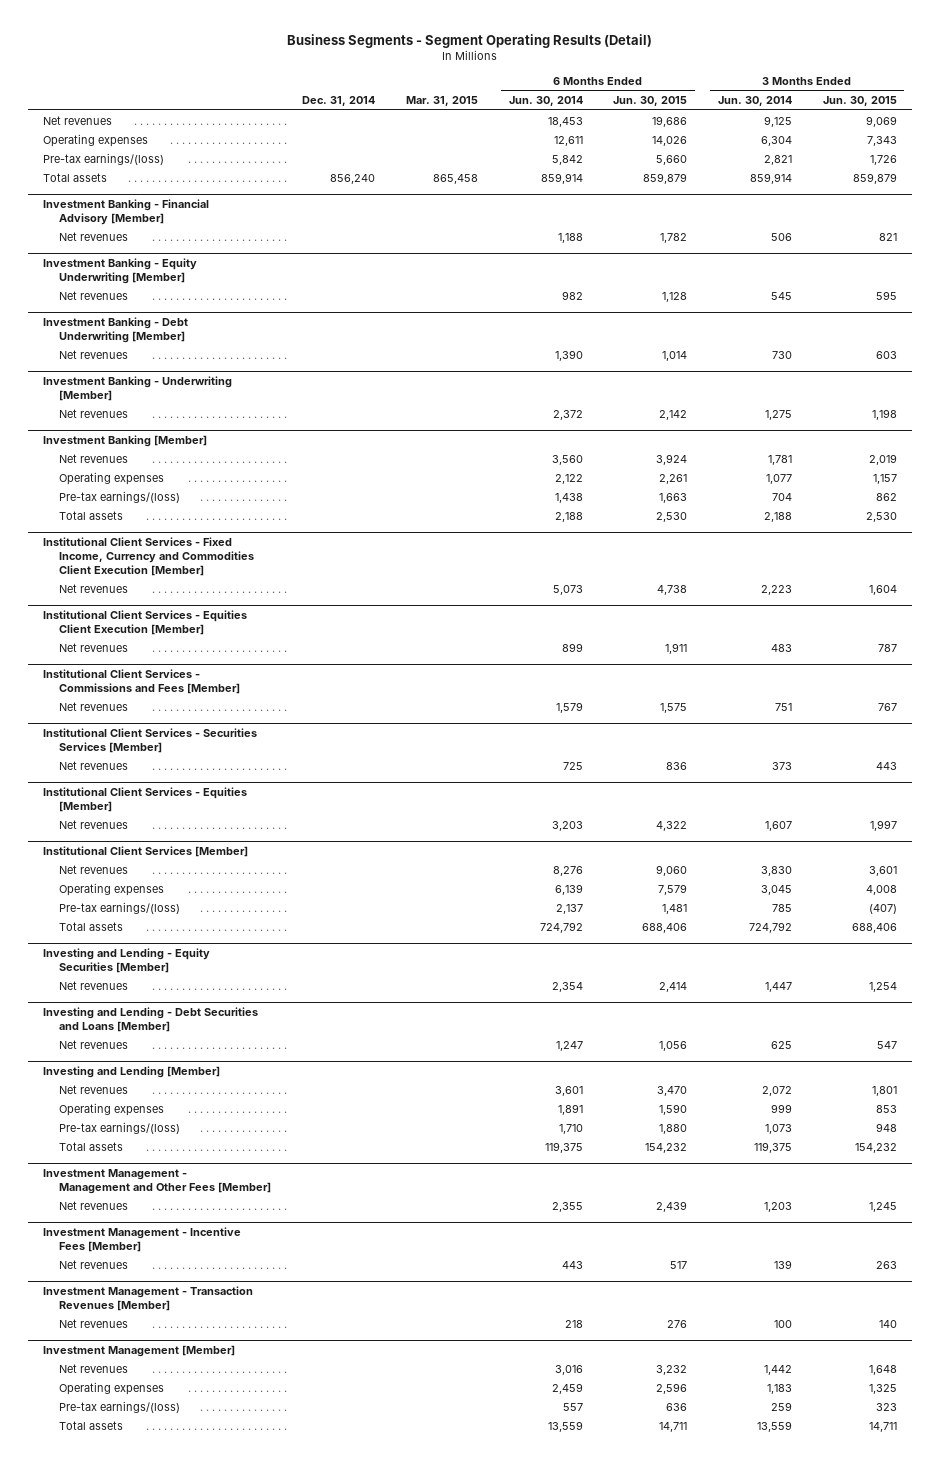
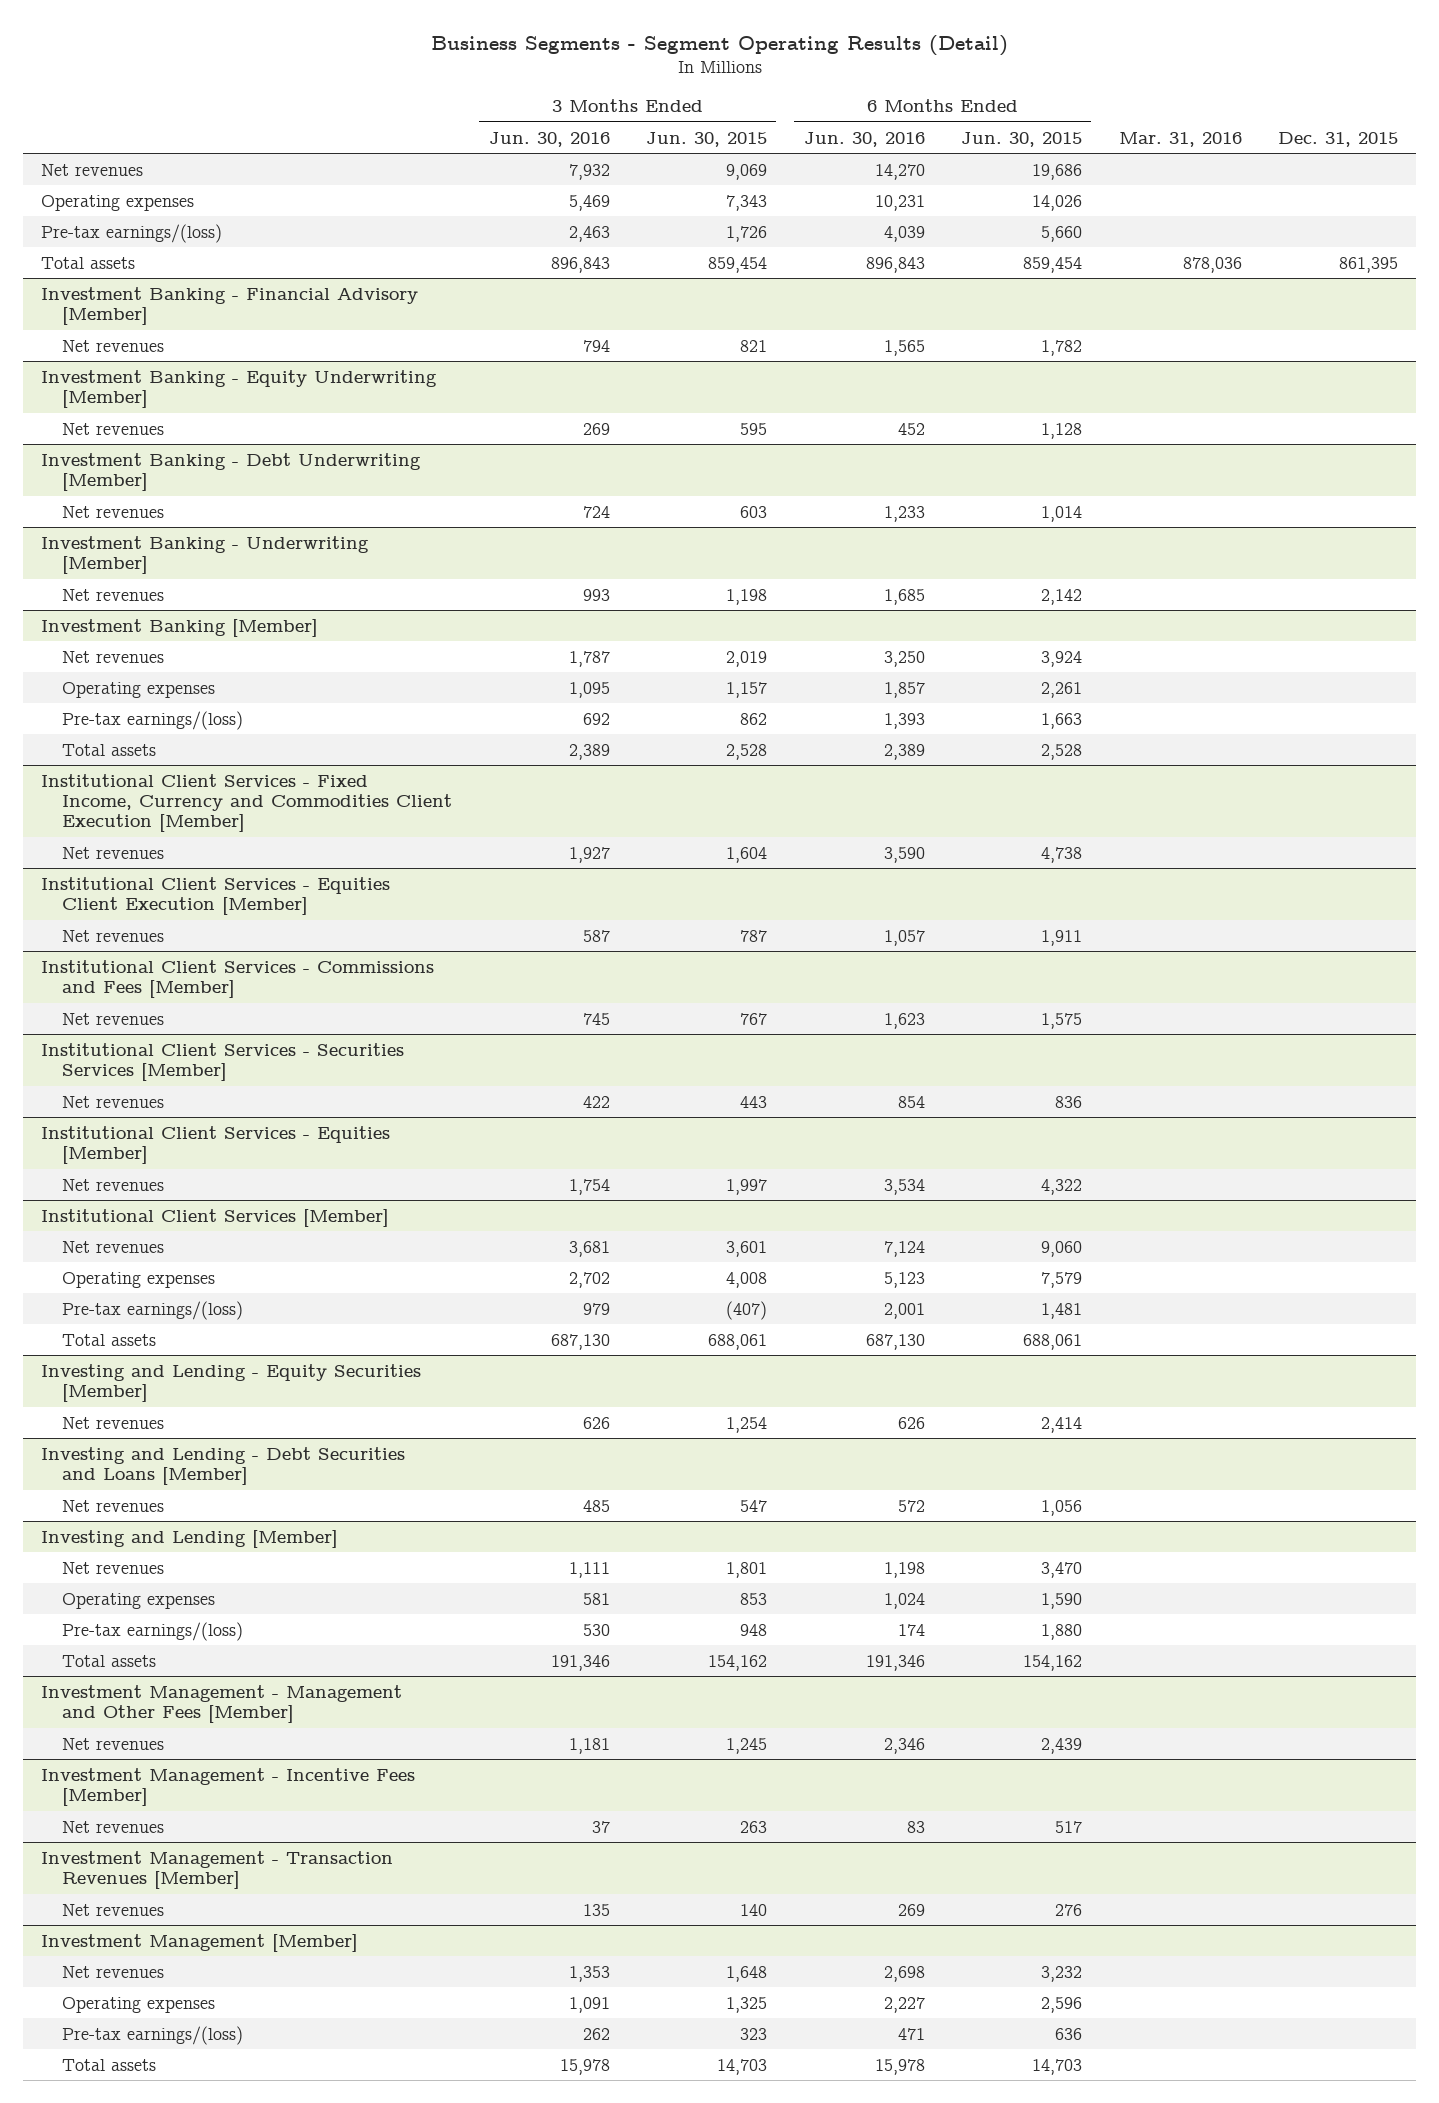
- | Dec. 31, 2014 | Mar. 31, 2015 | 6 Months Ended Jun. 30, 2014 | 6 Months Ended Jun. 30, 2015 | 3 Months Ended Jun. 30, 2014 | 3 Months Ended Jun. 30, 2015
+ | 3 Months Ended Jun. 30, 2016 | 3 Months Ended Jun. 30, 2015 | 6 Months Ended Jun. 30, 2016 | 6 Months Ended Jun. 30, 2015 | Mar. 31, 2016 | Dec. 31, 2015
- Total assets | 856,240 | 865,458 | 859,914 | 859,879 | 859,914 | 859,879
+ Total assets | 896,843 | 859,454 | 896,843 | 859,454 | 878,036 | 861,395
@ Investment Banking [Member]
- Total assets | | | 2,188 | 2,530 | 2,188 | 2,530
+ Total assets | 2,389 | 2,528 | 2,389 | 2,528 | |
@ Institutional Client Services [Member]
- Total assets | | | 724,792 | 688,406 | 724,792 | 688,406
+ Total assets | 687,130 | 688,061 | 687,130 | 688,061 | |
@ Investing and Lending [Member]
- Total assets | | | 119,375 | 154,232 | 119,375 | 154,232
+ Total assets | 191,346 | 154,162 | 191,346 | 154,162 | |
@ Investment Management [Member]
- Total assets | | | 13,559 | 14,711 | 13,559 | 14,711
+ Total assets | 15,978 | 14,703 | 15,978 | 14,703 | |

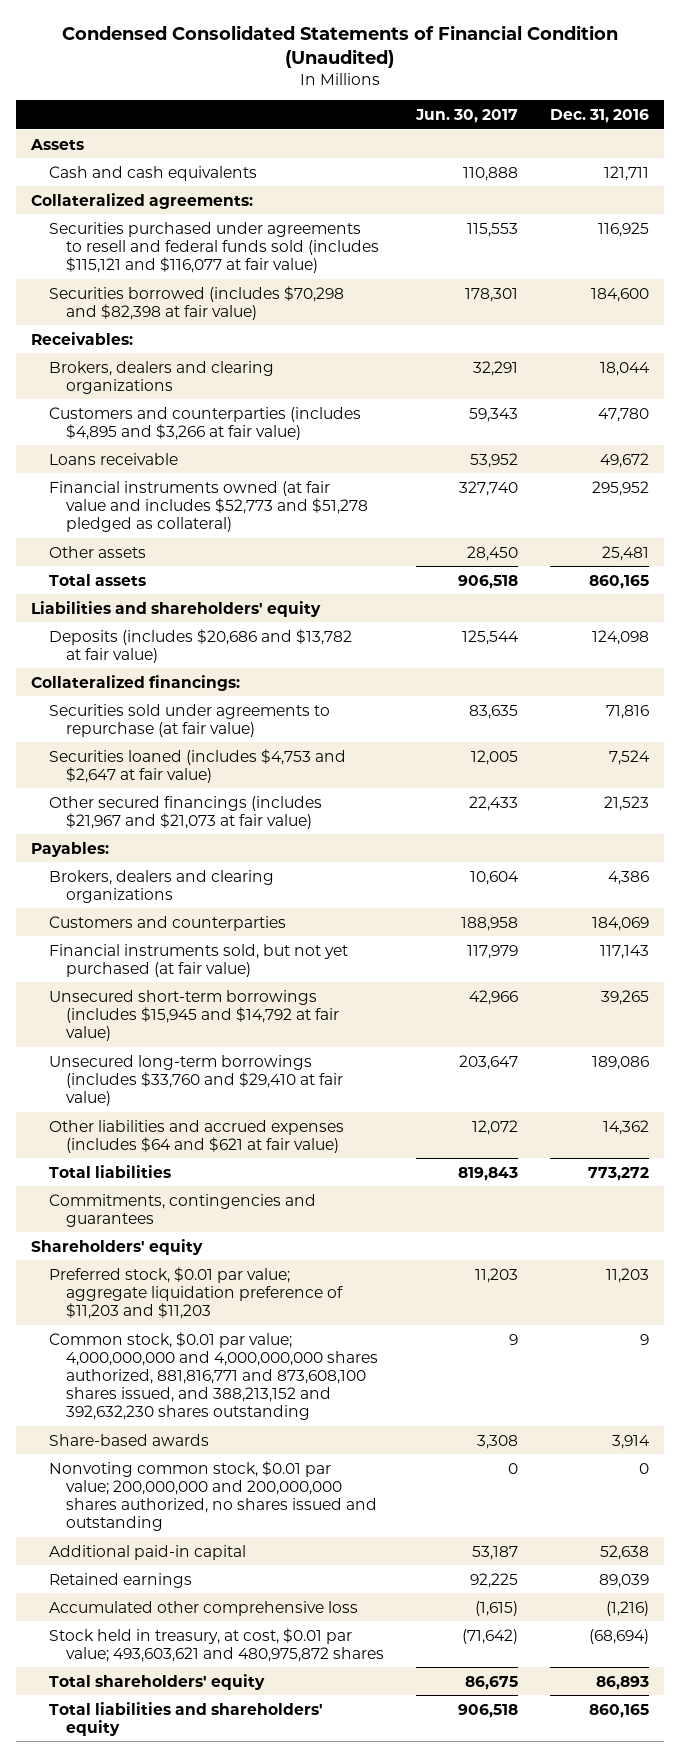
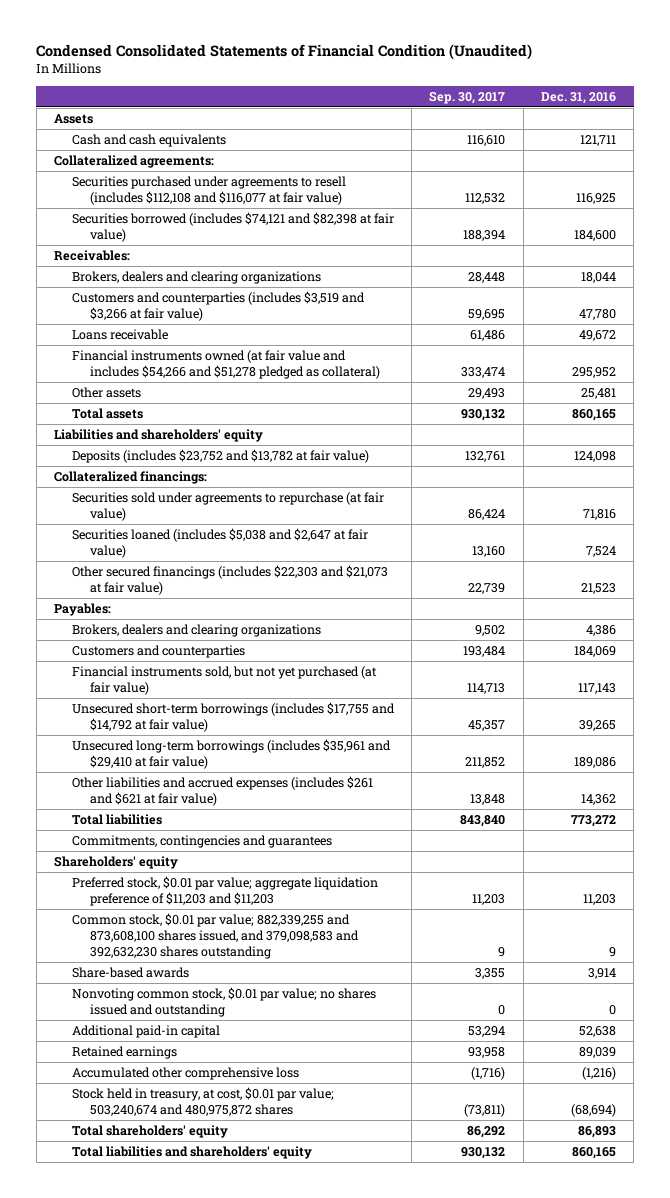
- | Jun. 30, 2017 | Dec. 31, 2016
+ | Sep. 30, 2017 | Dec. 31, 2016
- Securities purchased under agreements to resell and federal funds sold (includes $115,121 and $116,077 at fair value) | 115,553 | 116,925
- Securities borrowed (includes $70,298 and $82,398 at fair value) | 178,301 | 184,600
+ Securities purchased under agreements to resell (includes $112,108 and $116,077 at fair value) | 112,532 | 116,925
+ Securities borrowed (includes $74,121 and $82,398 at fair value) | 188,394 | 184,600
- Customers and counterparties (includes $4,895 and $3,266 at fair value) | 59,343 | 47,780
+ Customers and counterparties (includes $3,519 and $3,266 at fair value) | 59,695 | 47,780
- Financial instruments owned (at fair value and includes $52,773 and $51,278 pledged as collateral) | 327,740 | 295,952
+ Financial instruments owned (at fair value and includes $54,266 and $51,278 pledged as collateral) | 333,474 | 295,952
- Deposits (includes $20,686 and $13,782 at fair value) | 125,544 | 124,098
+ Deposits (includes $23,752 and $13,782 at fair value) | 132,761 | 124,098
- Securities loaned (includes $4,753 and $2,647 at fair value) | 12,005 | 7,524
- Other secured financings (includes $21,967 and $21,073 at fair value) | 22,433 | 21,523
+ Securities loaned (includes $5,038 and $2,647 at fair value) | 13,160 | 7,524
+ Other secured financings (includes $22,303 and $21,073 at fair value) | 22,739 | 21,523
- Unsecured short-term borrowings (includes $15,945 and $14,792 at fair value) | 42,966 | 39,265
- Unsecured long-term borrowings (includes $33,760 and $29,410 at fair value) | 203,647 | 189,086
- Other liabilities and accrued expenses (includes $64 and $621 at fair value) | 12,072 | 14,362
+ Unsecured short-term borrowings (includes $17,755 and $14,792 at fair value) | 45,357 | 39,265
+ Unsecured long-term borrowings (includes $35,961 and $29,410 at fair value) | 211,852 | 189,086
+ Other liabilities and accrued expenses (includes $261 and $621 at fair value) | 13,848 | 14,362
- Common stock, $0.01 par value; 4,000,000,000 and 4,000,000,000 shares authorized, 881,816,771 and 873,608,100 shares issued, and 388,213,152 and 392,632,230 shares outstanding | 9 | 9
+ Common stock, $0.01 par value; 882,339,255 and 873,608,100 shares issued, and 379,098,583 and 392,632,230 shares outstanding | 9 | 9
- Nonvoting common stock, $0.01 par value; 200,000,000 and 200,000,000 shares authorized, no shares issued and outstanding | 0 | 0
+ Nonvoting common stock, $0.01 par value; no shares issued and outstanding | 0 | 0
- Stock held in treasury, at cost, $0.01 par value; 493,603,621 and 480,975,872 shares | (71,642) | (68,694)
+ Stock held in treasury, at cost, $0.01 par value; 503,240,674 and 480,975,872 shares | (73,811) | (68,694)

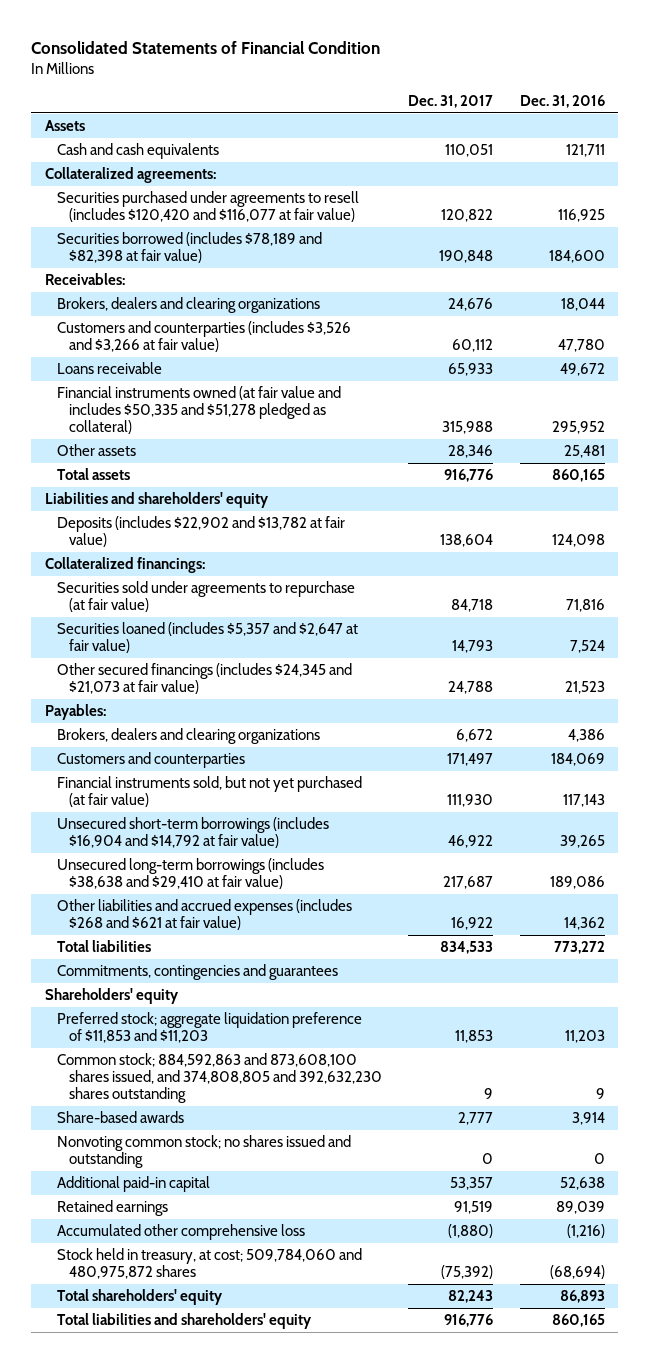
- Condensed Consolidated Statements of Financial Condition (Unaudited)
+ Consolidated Statements of Financial Condition
- | Sep. 30, 2017 | Dec. 31, 2016
+ | Dec. 31, 2017 | Dec. 31, 2016
- Securities purchased under agreements to resell (includes $112,108 and $116,077 at fair value) | 112,532 | 116,925
- Securities borrowed (includes $74,121 and $82,398 at fair value) | 188,394 | 184,600
+ Securities purchased under agreements to resell (includes $120,420 and $116,077 at fair value) | 120,822 | 116,925
+ Securities borrowed (includes $78,189 and $82,398 at fair value) | 190,848 | 184,600
- Customers and counterparties (includes $3,519 and $3,266 at fair value) | 59,695 | 47,780
+ Customers and counterparties (includes $3,526 and $3,266 at fair value) | 60,112 | 47,780
- Financial instruments owned (at fair value and includes $54,266 and $51,278 pledged as collateral) | 333,474 | 295,952
+ Financial instruments owned (at fair value and includes $50,335 and $51,278 pledged as collateral) | 315,988 | 295,952
- Deposits (includes $23,752 and $13,782 at fair value) | 132,761 | 124,098
+ Deposits (includes $22,902 and $13,782 at fair value) | 138,604 | 124,098
- Securities loaned (includes $5,038 and $2,647 at fair value) | 13,160 | 7,524
- Other secured financings (includes $22,303 and $21,073 at fair value) | 22,739 | 21,523
+ Securities loaned (includes $5,357 and $2,647 at fair value) | 14,793 | 7,524
+ Other secured financings (includes $24,345 and $21,073 at fair value) | 24,788 | 21,523
- Unsecured short-term borrowings (includes $17,755 and $14,792 at fair value) | 45,357 | 39,265
- Unsecured long-term borrowings (includes $35,961 and $29,410 at fair value) | 211,852 | 189,086
- Other liabilities and accrued expenses (includes $261 and $621 at fair value) | 13,848 | 14,362
+ Unsecured short-term borrowings (includes $16,904 and $14,792 at fair value) | 46,922 | 39,265
+ Unsecured long-term borrowings (includes $38,638 and $29,410 at fair value) | 217,687 | 189,086
+ Other liabilities and accrued expenses (includes $268 and $621 at fair value) | 16,922 | 14,362
- Preferred stock, $0.01 par value; aggregate liquidation preference of $11,203 and $11,203 | 11,203 | 11,203
- Common stock, $0.01 par value; 882,339,255 and 873,608,100 shares issued, and 379,098,583 and 392,632,230 shares outstanding | 9 | 9
+ Preferred stock; aggregate liquidation preference of $11,853 and $11,203 | 11,853 | 11,203
+ Common stock; 884,592,863 and 873,608,100 shares issued, and 374,808,805 and 392,632,230 shares outstanding | 9 | 9
- Nonvoting common stock, $0.01 par value; no shares issued and outstanding | 0 | 0
+ Nonvoting common stock; no shares issued and outstanding | 0 | 0
- Stock held in treasury, at cost, $0.01 par value; 503,240,674 and 480,975,872 shares | (73,811) | (68,694)
+ Stock held in treasury, at cost; 509,784,060 and 480,975,872 shares | (75,392) | (68,694)

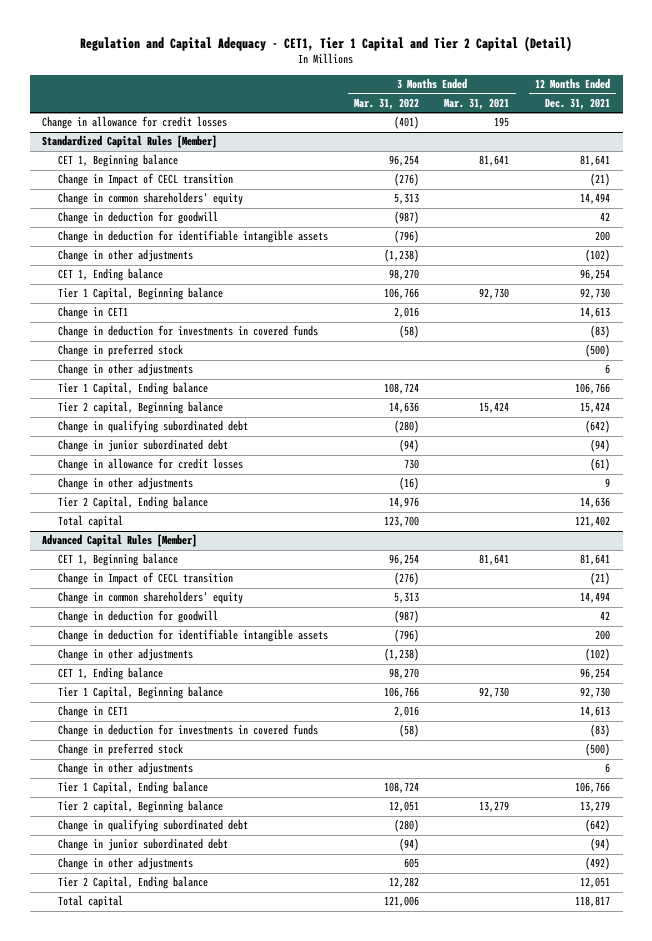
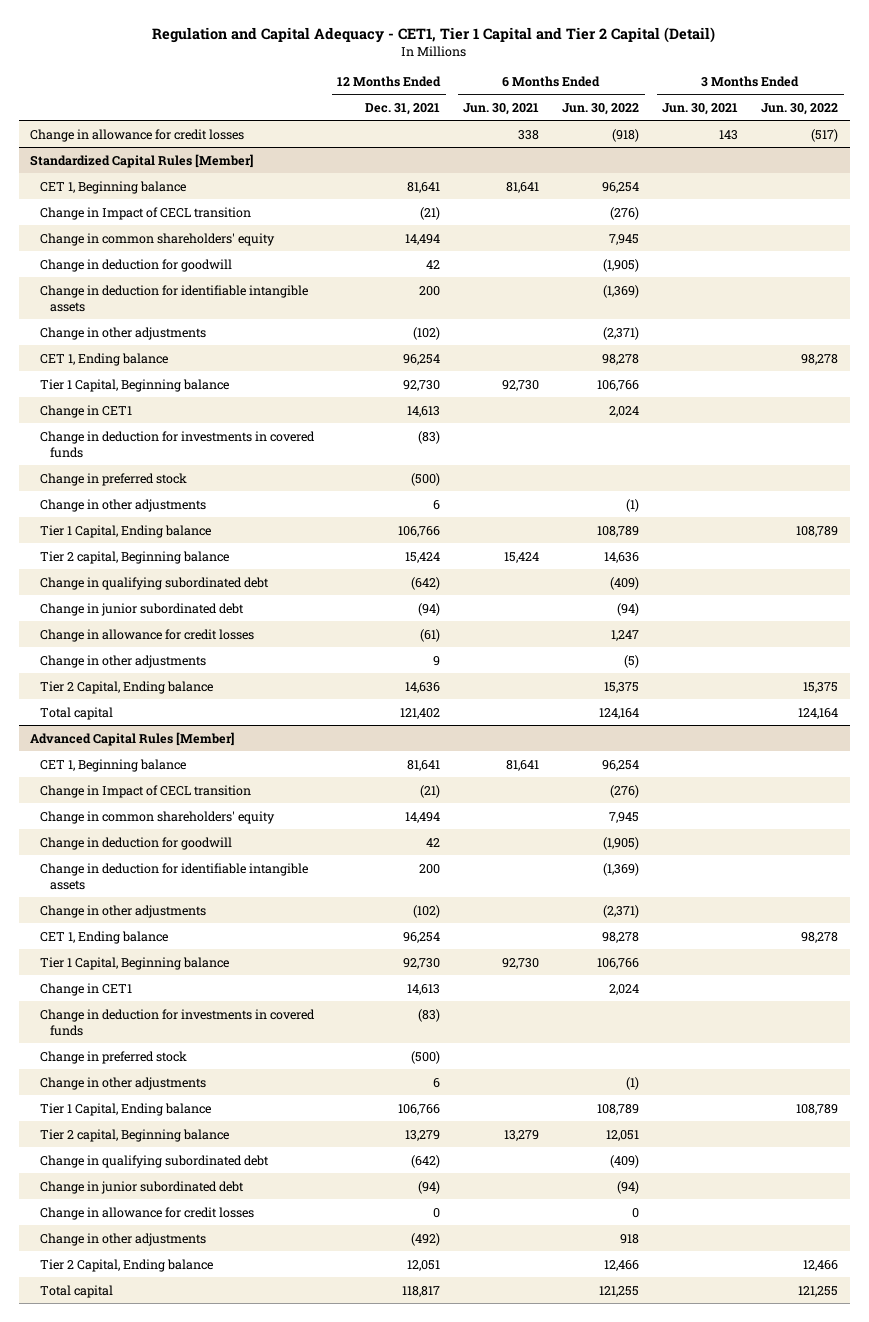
- | 3 Months Ended Mar. 31, 2022 | 3 Months Ended Mar. 31, 2021 | 12 Months Ended Dec. 31, 2021
+ | 12 Months Ended Dec. 31, 2021 | 6 Months Ended Jun. 30, 2021 | 6 Months Ended Jun. 30, 2022 | 3 Months Ended Jun. 30, 2021 | 3 Months Ended Jun. 30, 2022
@ Advanced Capital Rules [Member]
+ Change in allowance for credit losses | 0 | | 0 | |

